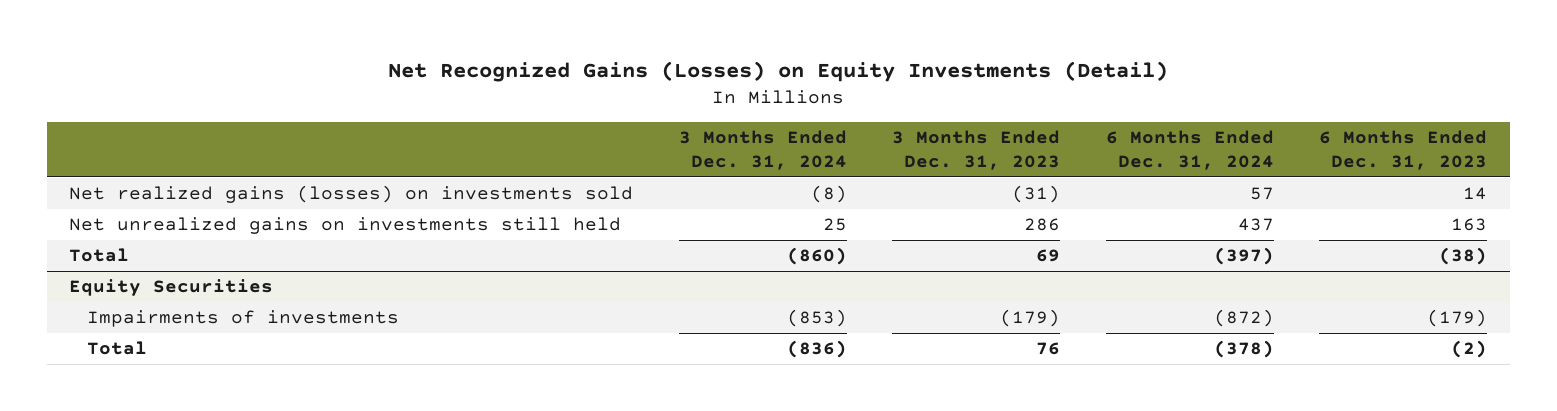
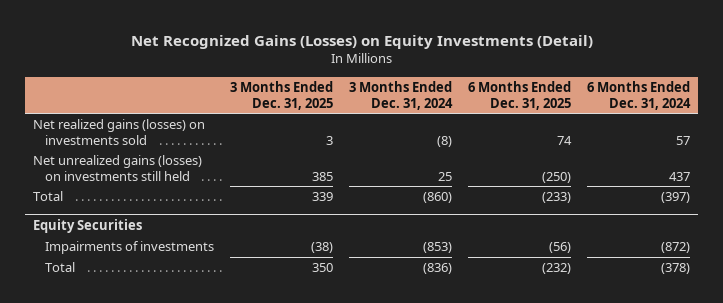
- | 3 Months Ended Dec. 31, 2024 | 3 Months Ended Dec. 31, 2023 | 6 Months Ended Dec. 31, 2024 | 6 Months Ended Dec. 31, 2023
+ | 3 Months Ended Dec. 31, 2025 | 3 Months Ended Dec. 31, 2024 | 6 Months Ended Dec. 31, 2025 | 6 Months Ended Dec. 31, 2024
- Net unrealized gains on investments still held | 25 | 286 | 437 | 163
+ Net unrealized gains (losses) on investments still held | 385 | 25 | (250) | 437

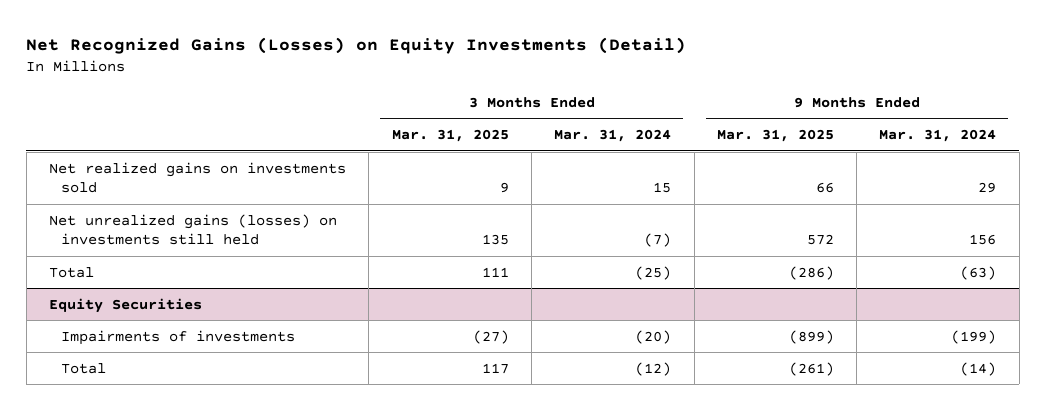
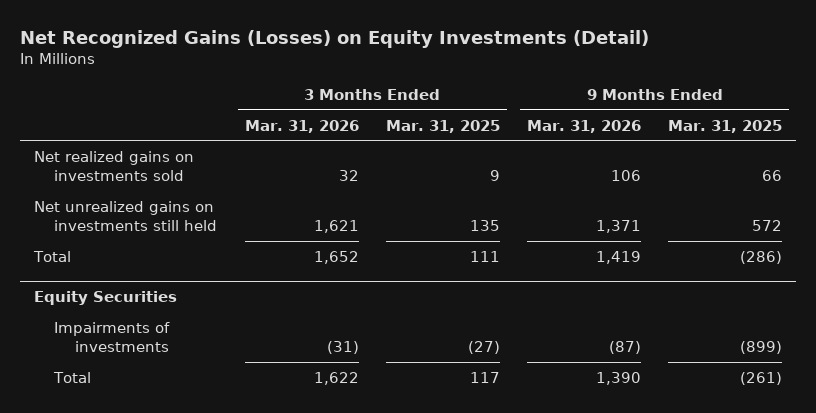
- | 3 Months Ended Mar. 31, 2025 | 3 Months Ended Mar. 31, 2024 | 9 Months Ended Mar. 31, 2025 | 9 Months Ended Mar. 31, 2024
+ | 3 Months Ended Mar. 31, 2026 | 3 Months Ended Mar. 31, 2025 | 9 Months Ended Mar. 31, 2026 | 9 Months Ended Mar. 31, 2025
- Net unrealized gains (losses) on investments still held | 135 | (7) | 572 | 156
+ Net unrealized gains on investments still held | 1,621 | 135 | 1,371 | 572

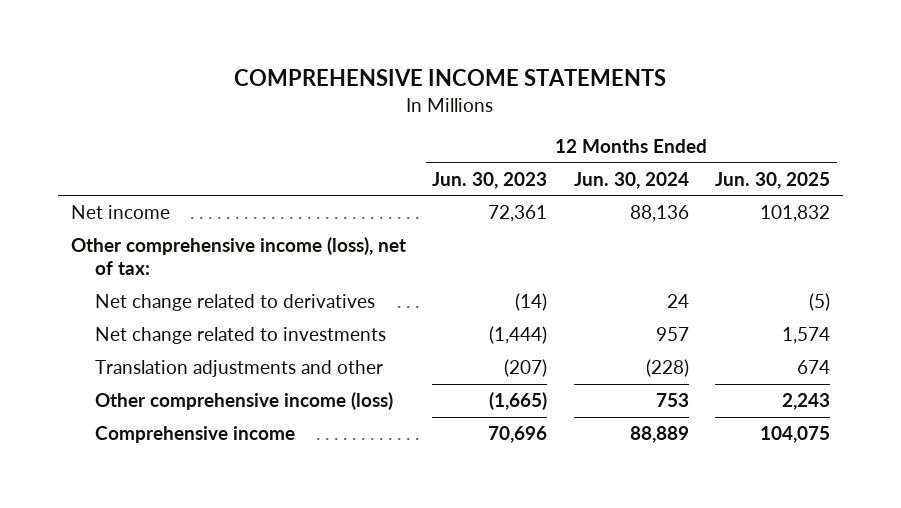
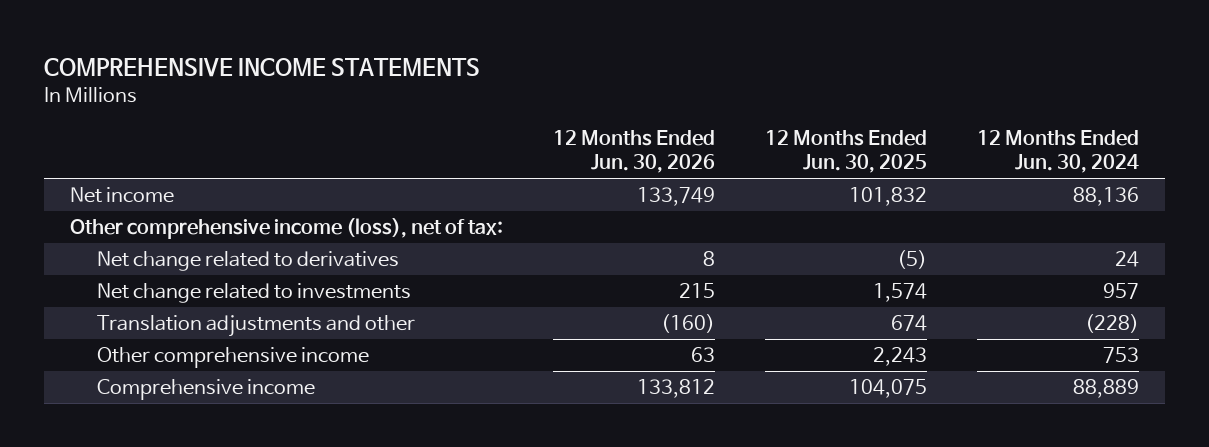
- | 12 Months Ended Jun. 30, 2023 | 12 Months Ended Jun. 30, 2024 | 12 Months Ended Jun. 30, 2025
+ | 12 Months Ended Jun. 30, 2026 | 12 Months Ended Jun. 30, 2025 | 12 Months Ended Jun. 30, 2024
- Other comprehensive income (loss) | (1,665) | 753 | 2,243
+ Other comprehensive income | 63 | 2,243 | 753

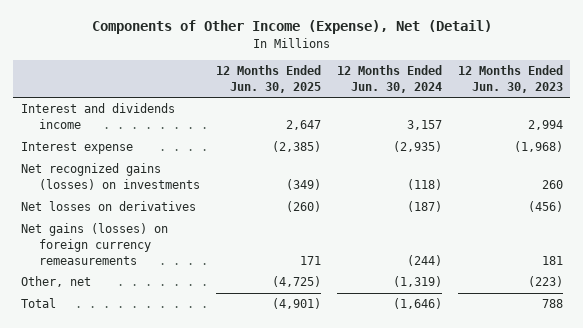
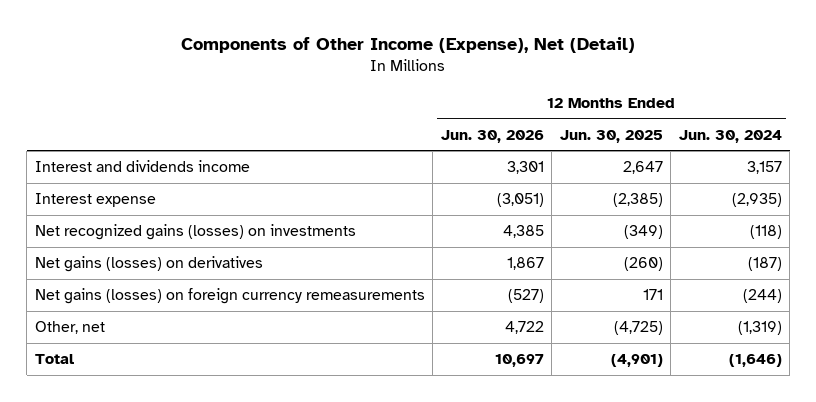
- | 12 Months Ended Jun. 30, 2025 | 12 Months Ended Jun. 30, 2024 | 12 Months Ended Jun. 30, 2023
+ | 12 Months Ended Jun. 30, 2026 | 12 Months Ended Jun. 30, 2025 | 12 Months Ended Jun. 30, 2024
- Net losses on derivatives | (260) | (187) | (456)
+ Net gains (losses) on derivatives | 1,867 | (260) | (187)

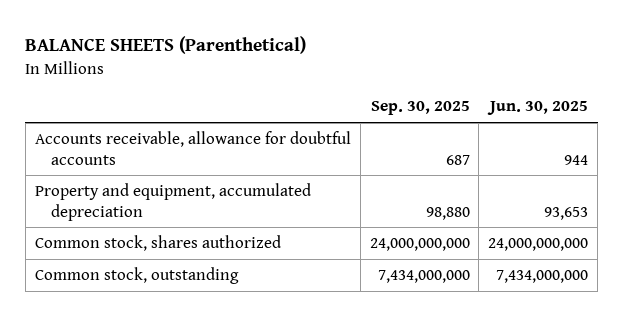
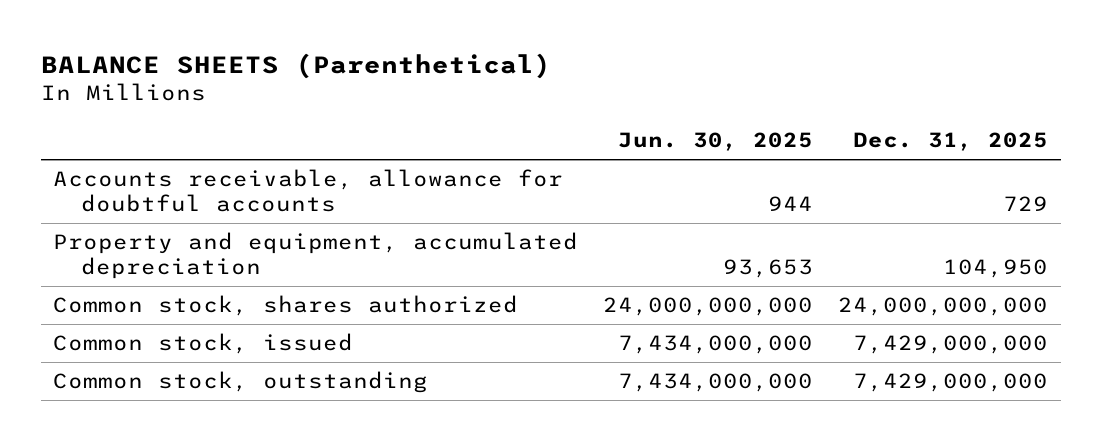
- | Sep. 30, 2025 | Jun. 30, 2025
+ | Jun. 30, 2025 | Dec. 31, 2025
+ Common stock, issued | 7,434,000,000 | 7,429,000,000

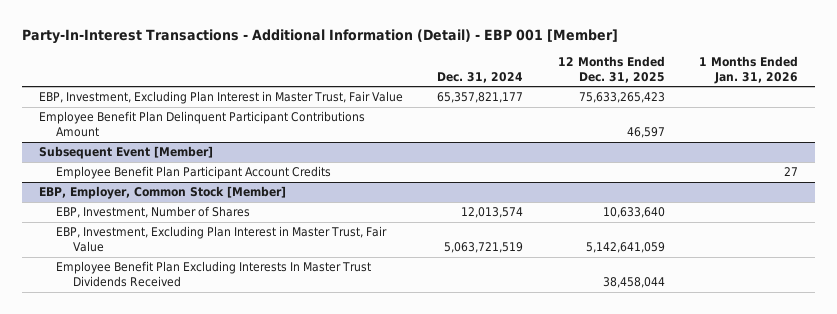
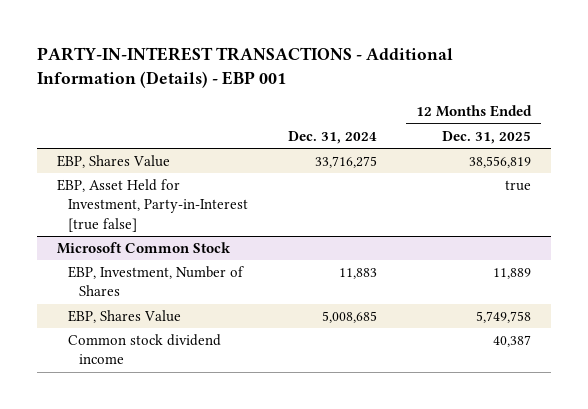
- Party-In-Interest Transactions - Additional Information (Detail) - EBP 001 [Member]
+ PARTY-IN-INTEREST TRANSACTIONS - Additional Information (Details) - EBP 001
- | Dec. 31, 2024 | 12 Months Ended Dec. 31, 2025 | 1 Months Ended Jan. 31, 2026
+ | Dec. 31, 2024 | 12 Months Ended Dec. 31, 2025
- EBP, Investment, Excluding Plan Interest in Master Trust, Fair Value | 65,357,821,177 | 75,633,265,423 |
- Employee Benefit Plan Delinquent Participant Contributions Amount | | 46,597 |
- Subsequent Event [Member]
- Employee Benefit Plan Participant Account Credits | | | 27
- EBP, Employer, Common Stock [Member]
- EBP, Investment, Number of Shares | 12,013,574 | 10,633,640 |
- EBP, Investment, Excluding Plan Interest in Master Trust, Fair Value | 5,063,721,519 | 5,142,641,059 |
- Employee Benefit Plan Excluding Interests In Master Trust Dividends Received | | 38,458,044 |
+ EBP, Shares Value | 33,716,275 | 38,556,819
+ EBP, Asset Held for Investment, Party-in-Interest [true false] | | true
+ Microsoft Common Stock
+ EBP, Investment, Number of Shares | 11,883 | 11,889
+ EBP, Shares Value | 5,008,685 | 5,749,758
+ Common stock dividend income | | 40,387

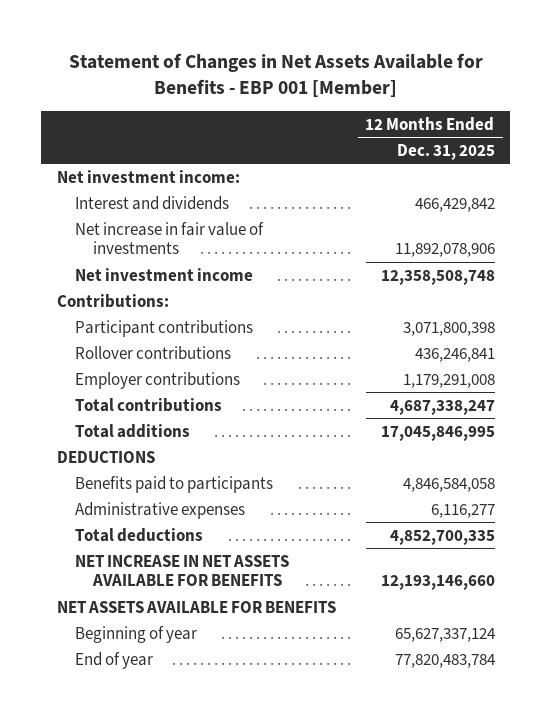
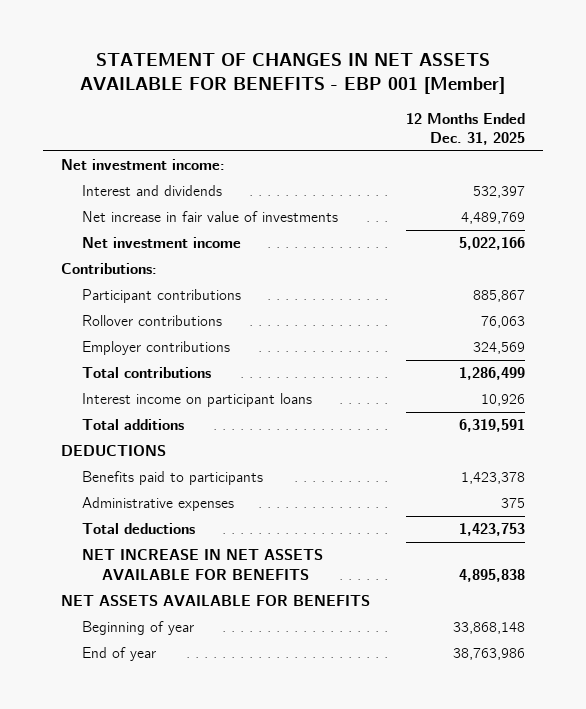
- Statement of Changes in Net Assets Available for Benefits - EBP 001 [Member]
+ STATEMENT OF CHANGES IN NET ASSETS AVAILABLE FOR BENEFITS - EBP 001 [Member]
- Interest and dividends | 466,429,842
- Net increase in fair value of investments | 11,892,078,906
- Net investment income | 12,358,508,748
+ Interest and dividends | 532,397
+ Net increase in fair value of investments | 4,489,769
+ Net investment income | 5,022,166
- Participant contributions | 3,071,800,398
- Rollover contributions | 436,246,841
- Employer contributions | 1,179,291,008
- Total contributions | 4,687,338,247
- Total additions | 17,045,846,995
+ Participant contributions | 885,867
+ Rollover contributions | 76,063
+ Employer contributions | 324,569
+ Total contributions | 1,286,499
+ Interest income on participant loans | 10,926
+ Total additions | 6,319,591
- Benefits paid to participants | 4,846,584,058
- Administrative expenses | 6,116,277
- Total deductions | 4,852,700,335
- NET INCREASE IN NET ASSETS AVAILABLE FOR BENEFITS | 12,193,146,660
+ Benefits paid to participants | 1,423,378
+ Administrative expenses | 375
+ Total deductions | 1,423,753
+ NET INCREASE IN NET ASSETS AVAILABLE FOR BENEFITS | 4,895,838
- Beginning of year | 65,627,337,124
- End of year | 77,820,483,784
+ Beginning of year | 33,868,148
+ End of year | 38,763,986

